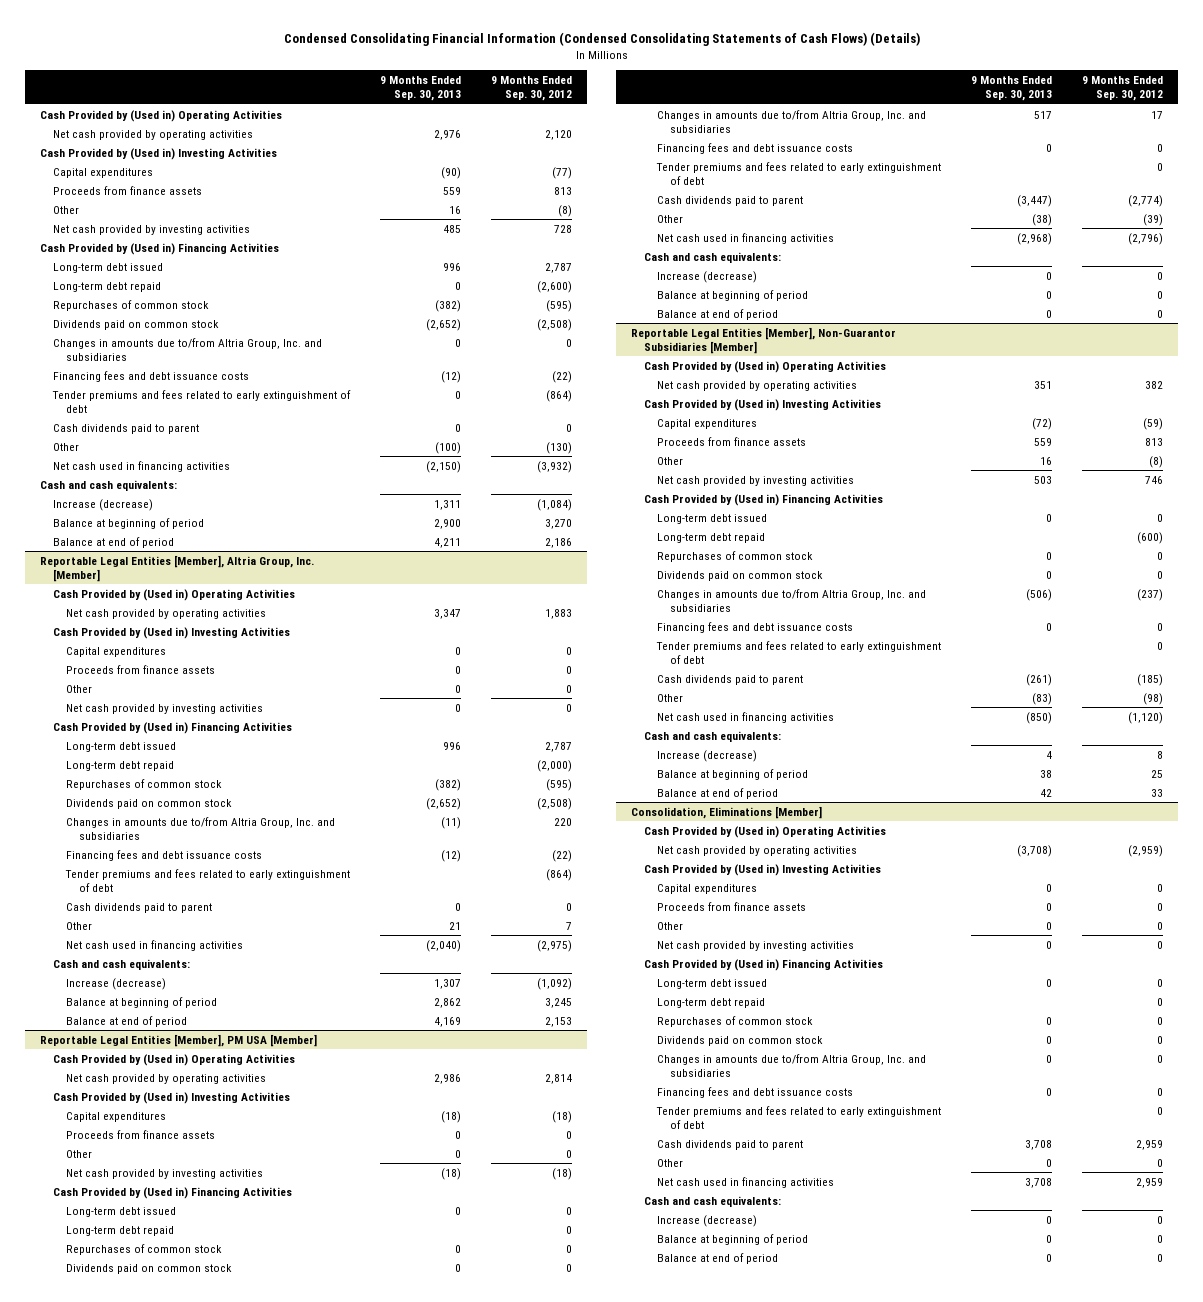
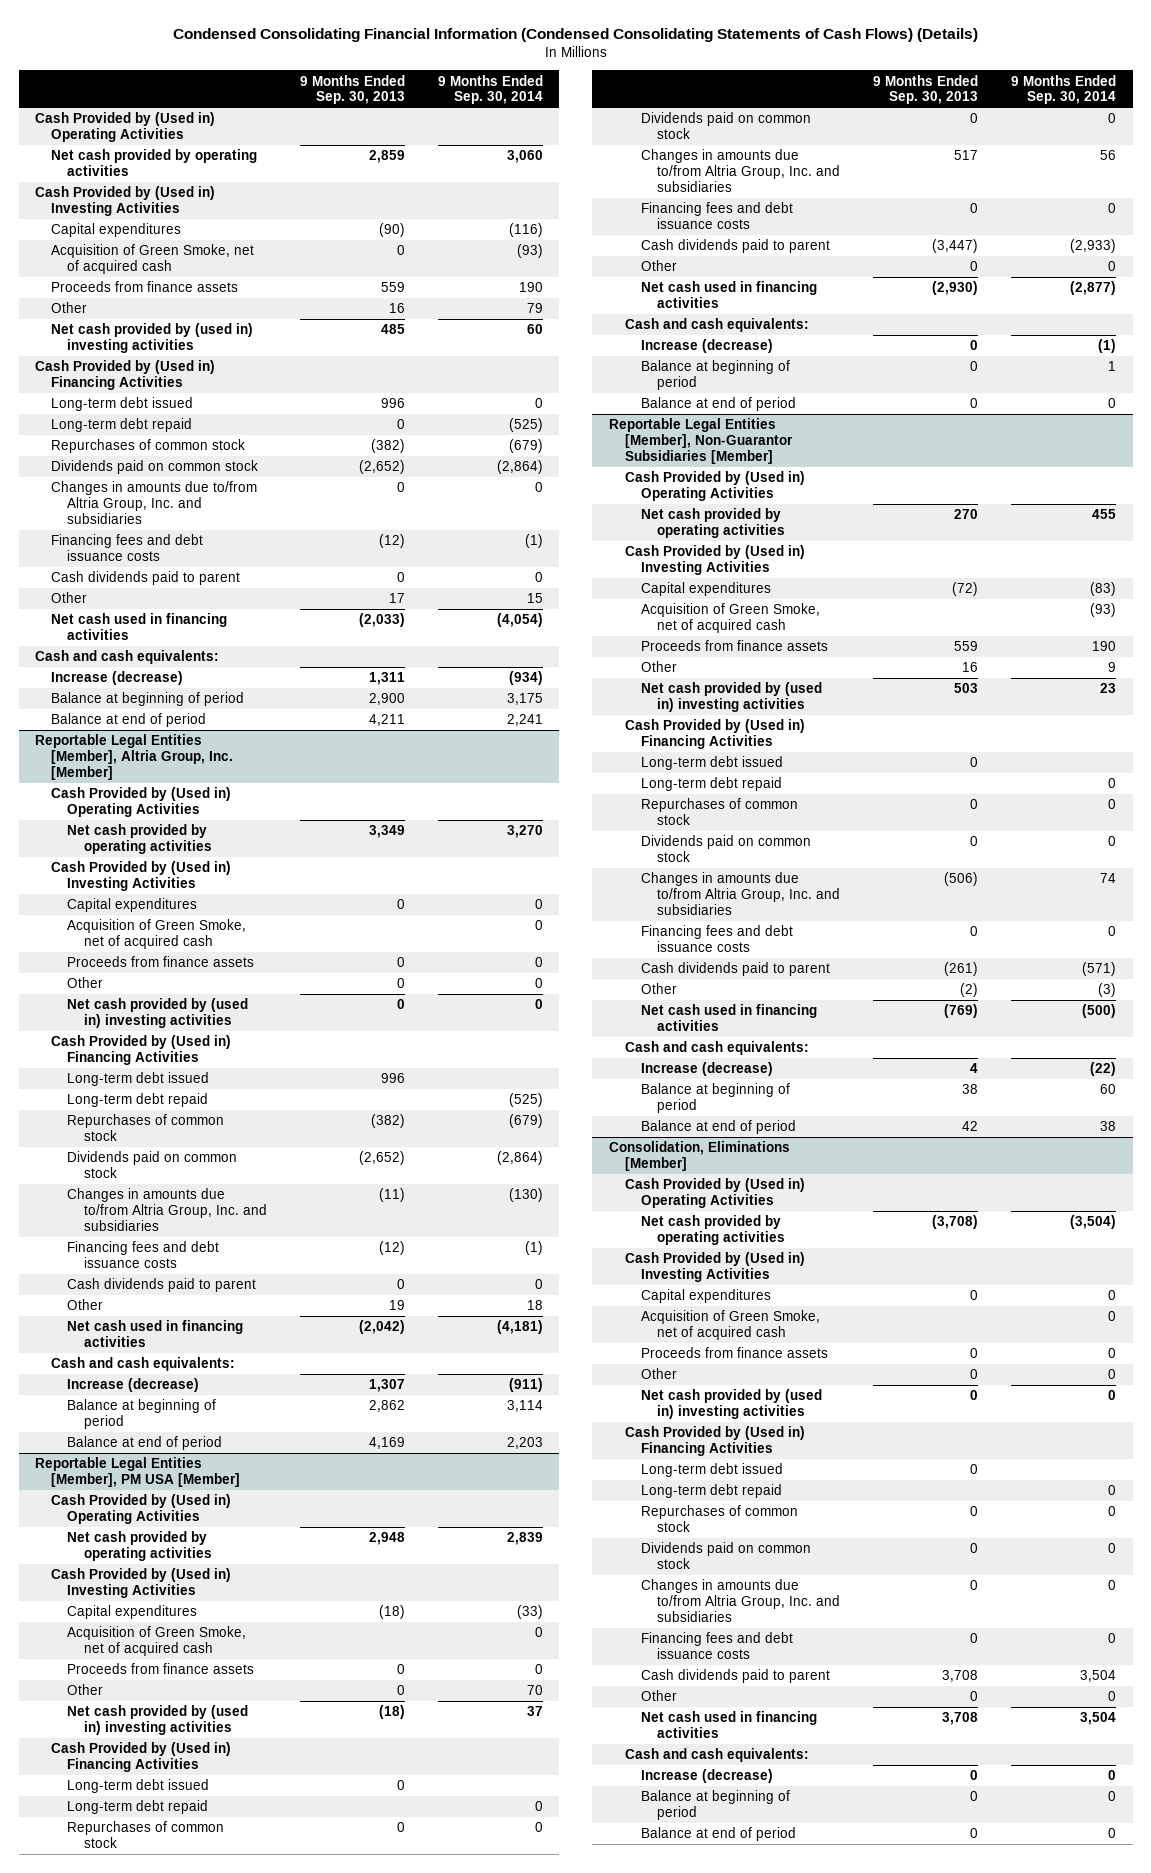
- | 9 Months Ended Sep. 30, 2013 | 9 Months Ended Sep. 30, 2012
+ | 9 Months Ended Sep. 30, 2013 | 9 Months Ended Sep. 30, 2014
- Net cash provided by operating activities | 2,976 | 2,120
+ Net cash provided by operating activities | 2,859 | 3,060
+ Acquisition of Green Smoke, net of acquired cash | 0 | (93)
- Net cash provided by investing activities | 485 | 728
+ Net cash provided by (used in) investing activities | 485 | 60
- Tender premiums and fees related to early extinguishment of debt | 0 | (864)
- Other | (100) | (130)
- Net cash used in financing activities | (2,150) | (3,932)
+ Other | 17 | 15
+ Net cash used in financing activities | (2,033) | (4,054)
@ Reportable Legal Entities [Member], Altria Group, Inc. [Member]
- Net cash provided by operating activities | 3,347 | 1,883
+ Net cash provided by operating activities | 3,349 | 3,270
+ Acquisition of Green Smoke, net of acquired cash | | 0
- Net cash provided by investing activities | 0 | 0
+ Net cash provided by (used in) investing activities | 0 | 0
- Tender premiums and fees related to early extinguishment of debt | | (864)
- Other | 21 | 7
- Net cash used in financing activities | (2,040) | (2,975)
+ Other | 19 | 18
+ Net cash used in financing activities | (2,042) | (4,181)
@ Reportable Legal Entities [Member], PM USA [Member]
- Net cash provided by operating activities | 2,986 | 2,814
+ Net cash provided by operating activities | 2,948 | 2,839
+ Acquisition of Green Smoke, net of acquired cash | | 0
- Net cash provided by investing activities | (18) | (18)
+ Net cash provided by (used in) investing activities | (18) | 37
- Tender premiums and fees related to early extinguishment of debt | | 0
- Other | (38) | (39)
- Net cash used in financing activities | (2,968) | (2,796)
+ Other | 0 | 0
+ Net cash used in financing activities | (2,930) | (2,877)
@ Reportable Legal Entities [Member], Non-Guarantor Subsidiaries [Member]
- Net cash provided by operating activities | 351 | 382
+ Net cash provided by operating activities | 270 | 455
+ Acquisition of Green Smoke, net of acquired cash | | (93)
- Net cash provided by investing activities | 503 | 746
+ Net cash provided by (used in) investing activities | 503 | 23
- Tender premiums and fees related to early extinguishment of debt | | 0
- Other | (83) | (98)
- Net cash used in financing activities | (850) | (1,120)
+ Other | (2) | (3)
+ Net cash used in financing activities | (769) | (500)
@ Consolidation, Eliminations [Member]
+ Acquisition of Green Smoke, net of acquired cash | | 0
- Net cash provided by investing activities | 0 | 0
+ Net cash provided by (used in) investing activities | 0 | 0
- Tender premiums and fees related to early extinguishment of debt | | 0

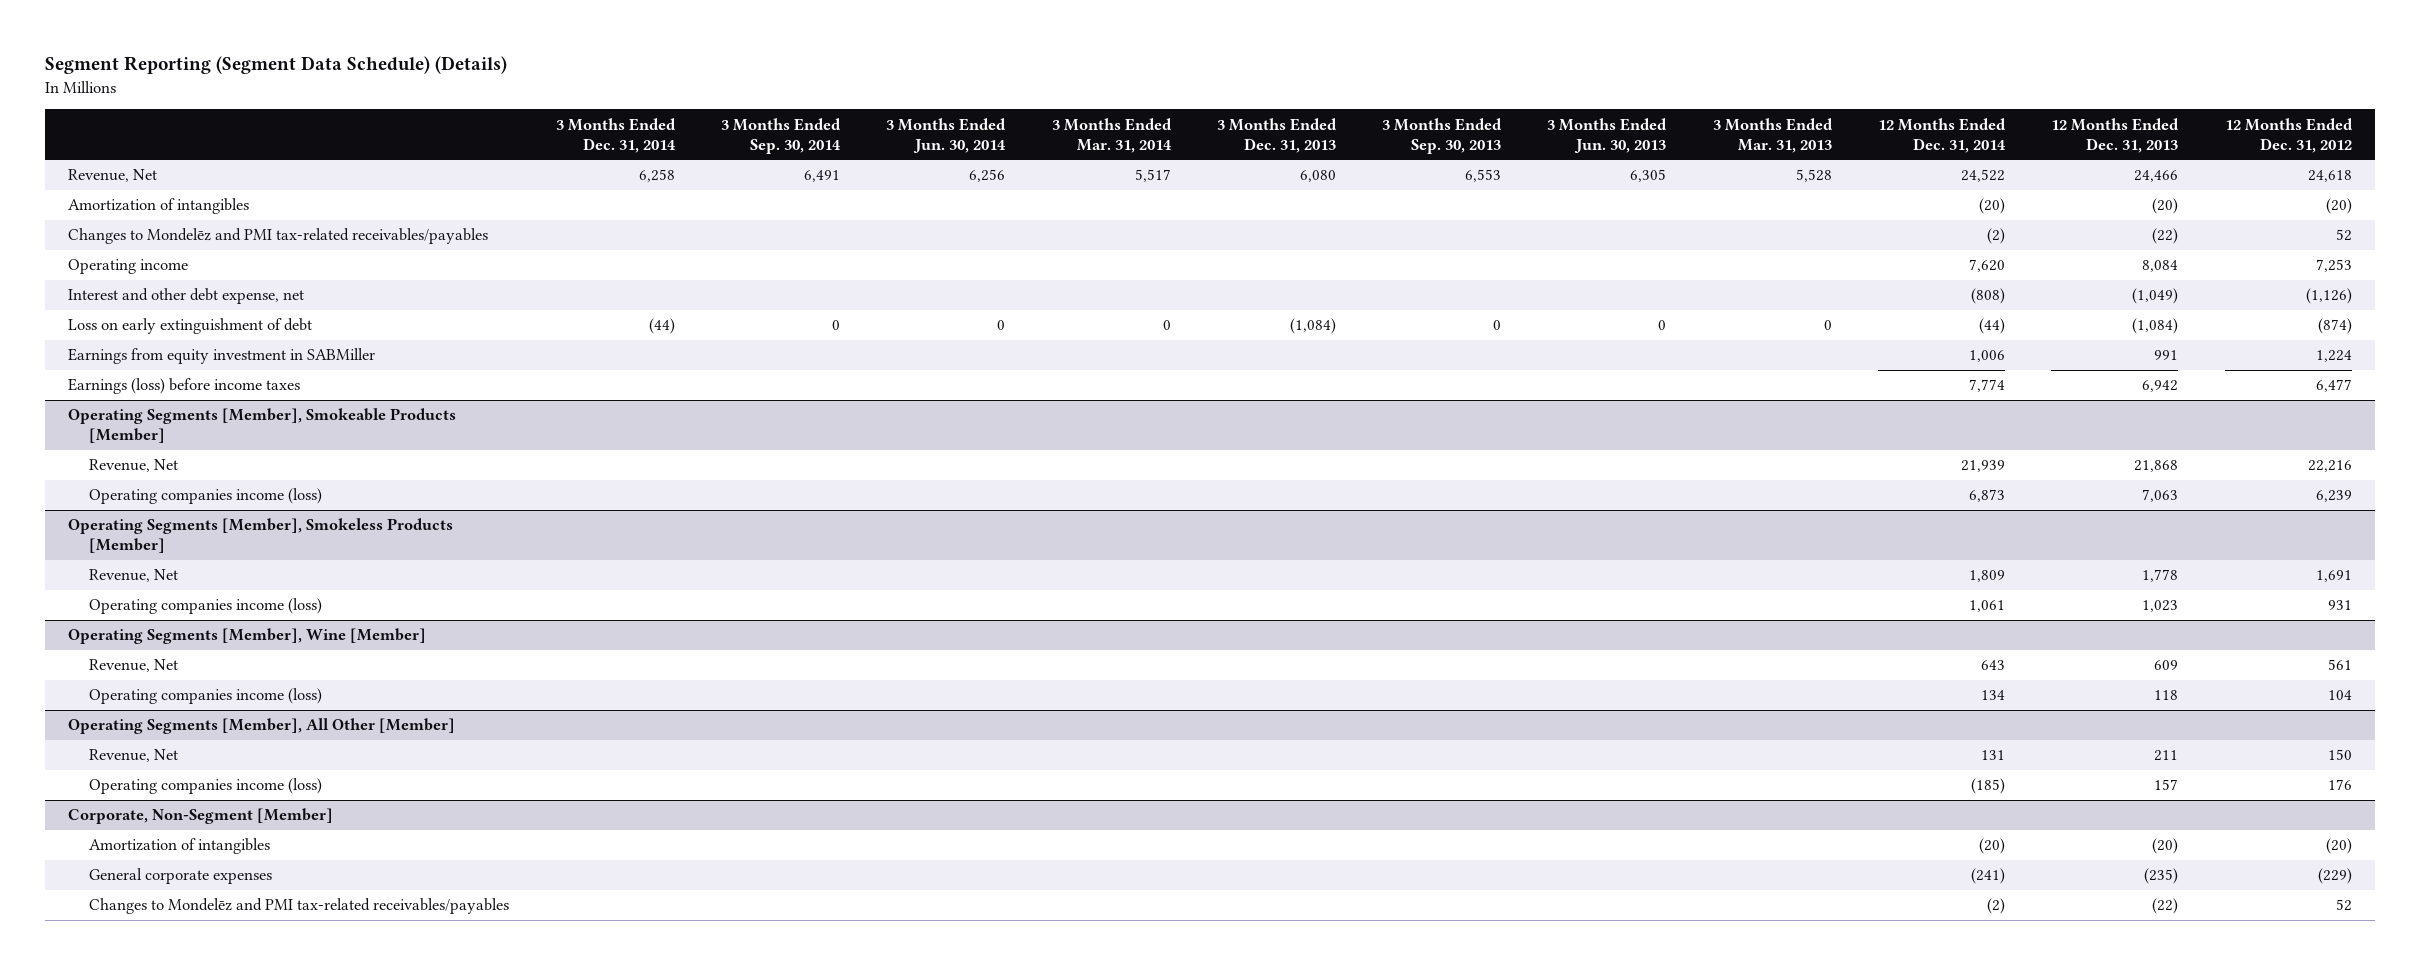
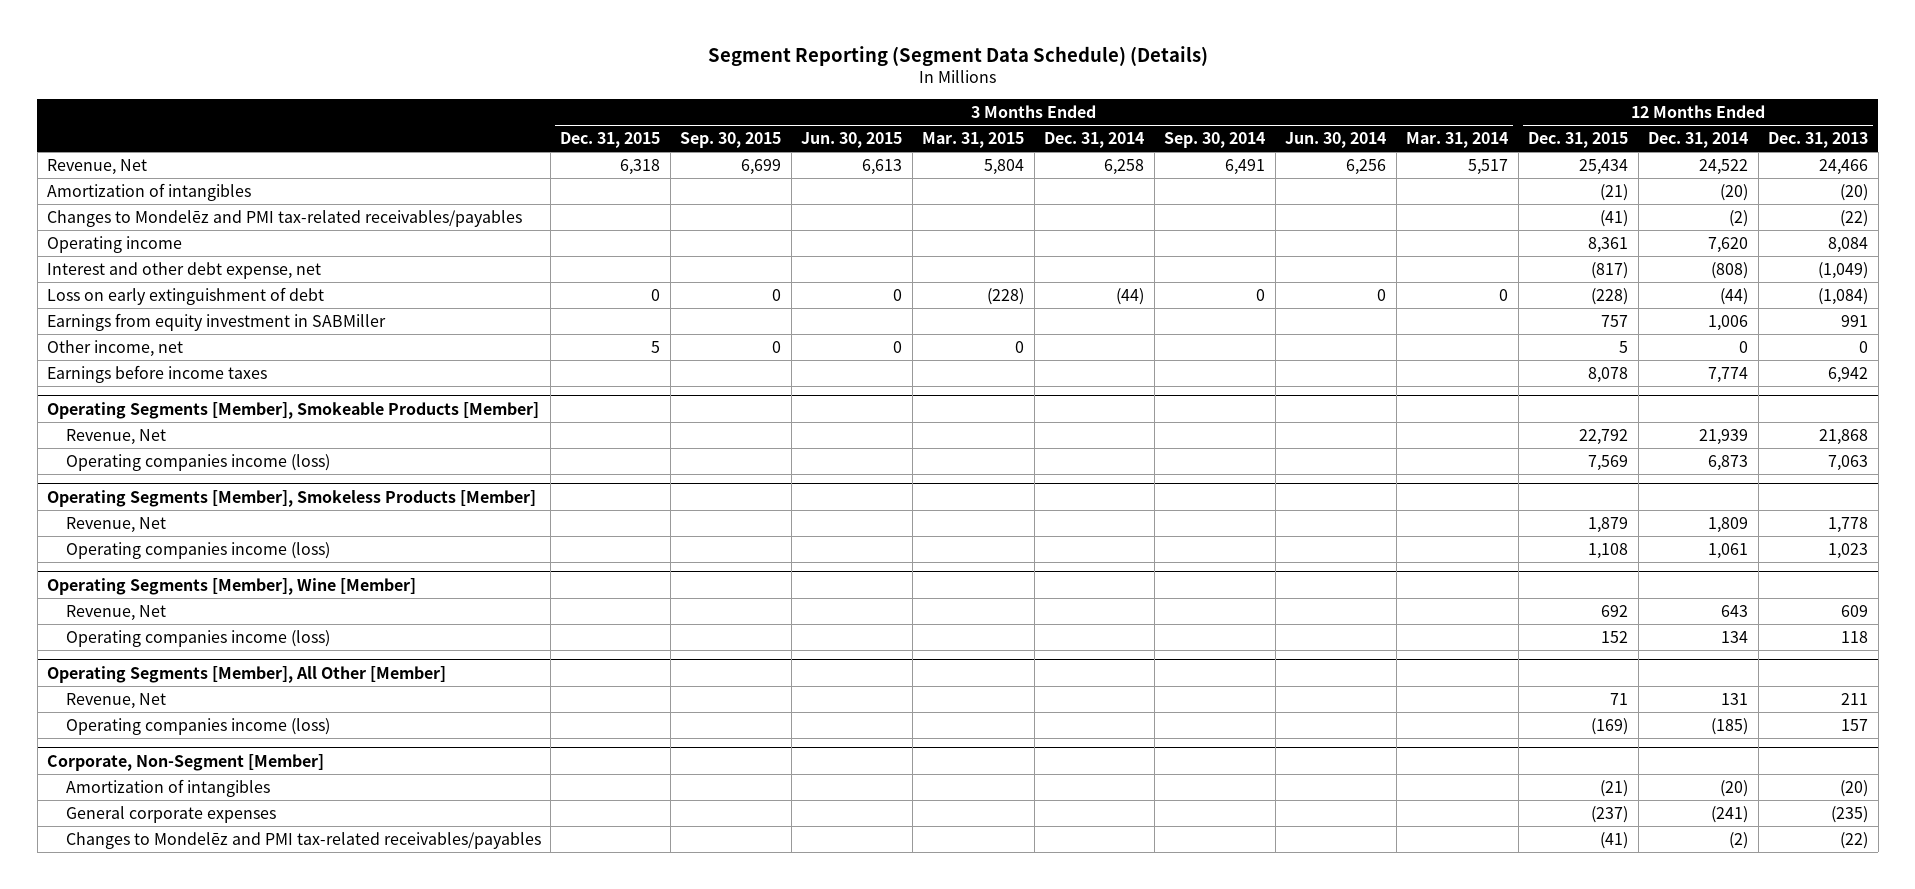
- | 3 Months Ended Dec. 31, 2014 | 3 Months Ended Sep. 30, 2014 | 3 Months Ended Jun. 30, 2014 | 3 Months Ended Mar. 31, 2014 | 3 Months Ended Dec. 31, 2013 | 3 Months Ended Sep. 30, 2013 | 3 Months Ended Jun. 30, 2013 | 3 Months Ended Mar. 31, 2013 | 12 Months Ended Dec. 31, 2014 | 12 Months Ended Dec. 31, 2013 | 12 Months Ended Dec. 31, 2012
+ | 3 Months Ended Dec. 31, 2015 | 3 Months Ended Sep. 30, 2015 | 3 Months Ended Jun. 30, 2015 | 3 Months Ended Mar. 31, 2015 | 3 Months Ended Dec. 31, 2014 | 3 Months Ended Sep. 30, 2014 | 3 Months Ended Jun. 30, 2014 | 3 Months Ended Mar. 31, 2014 | 12 Months Ended Dec. 31, 2015 | 12 Months Ended Dec. 31, 2014 | 12 Months Ended Dec. 31, 2013
- Earnings (loss) before income taxes | | | | | | | | | 7,774 | 6,942 | 6,477
+ Other income, net | 5 | 0 | 0 | 0 | | | | | 5 | 0 | 0
+ Earnings before income taxes | | | | | | | | | 8,078 | 7,774 | 6,942

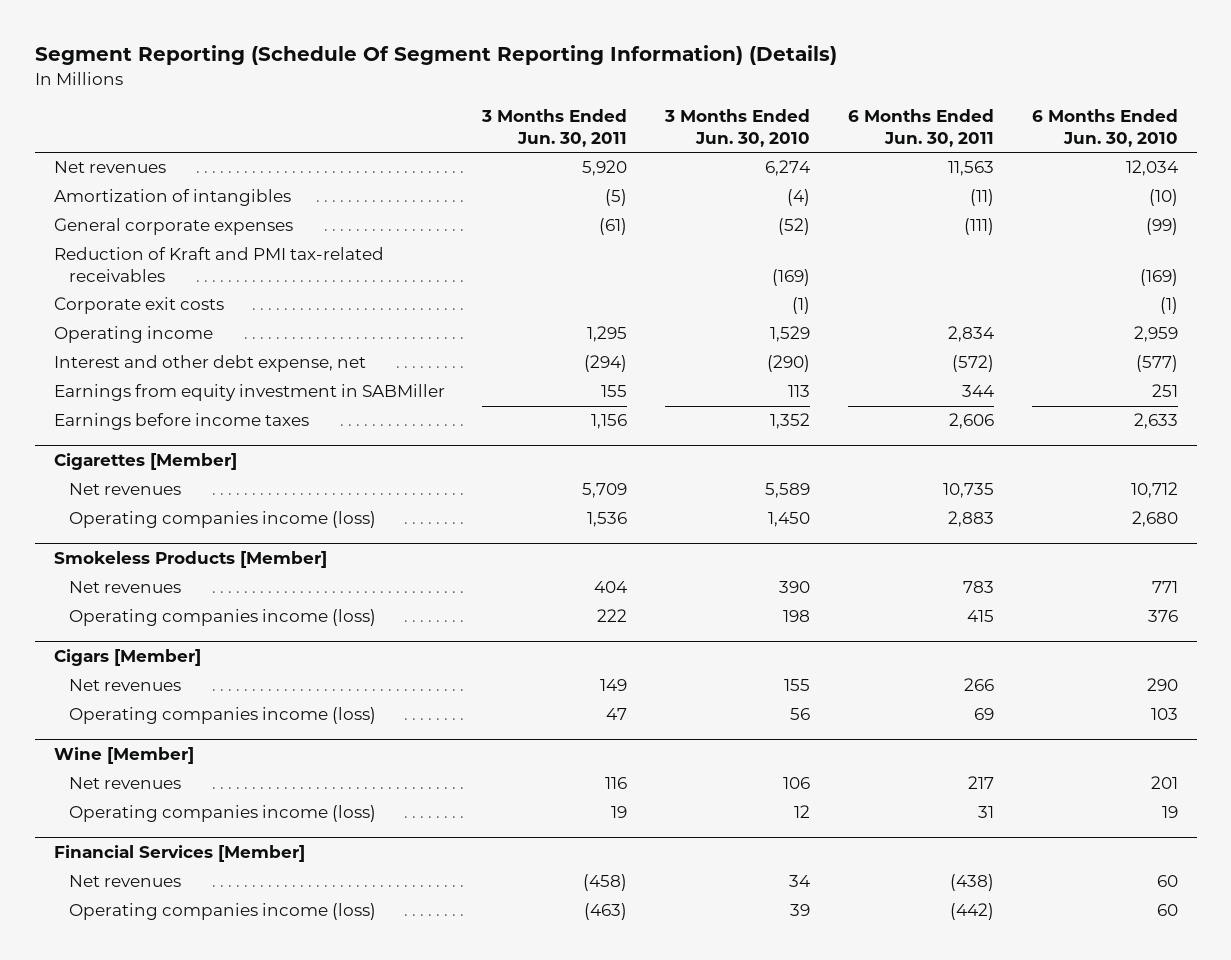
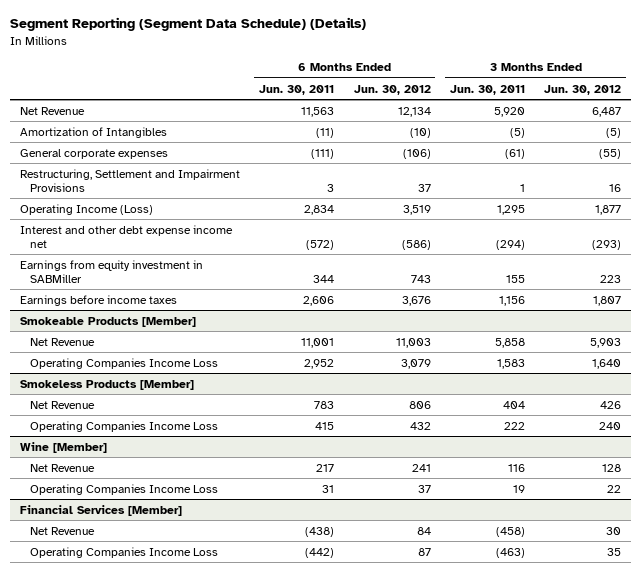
- Segment Reporting (Schedule Of Segment Reporting Information) (Details)
+ Segment Reporting (Segment Data Schedule) (Details)
- | 3 Months Ended Jun. 30, 2011 | 3 Months Ended Jun. 30, 2010 | 6 Months Ended Jun. 30, 2011 | 6 Months Ended Jun. 30, 2010
+ | 6 Months Ended Jun. 30, 2011 | 6 Months Ended Jun. 30, 2012 | 3 Months Ended Jun. 30, 2011 | 3 Months Ended Jun. 30, 2012
- Net revenues | 5,920 | 6,274 | 11,563 | 12,034
- Amortization of intangibles | (5) | (4) | (11) | (10)
+ Net Revenue | 11,563 | 12,134 | 5,920 | 6,487
+ Amortization of Intangibles | (11) | (10) | (5) | (5)
- Reduction of Kraft and PMI tax-related receivables | | (169) | | (169)
- Corporate exit costs | | (1) | | (1)
- Operating income | 1,295 | 1,529 | 2,834 | 2,959
- Interest and other debt expense, net | (294) | (290) | (572) | (577)
+ Restructuring, Settlement and Impairment Provisions | 3 | 37 | 1 | 16
+ Operating Income (Loss) | 2,834 | 3,519 | 1,295 | 1,877
+ Interest and other debt expense income net | (572) | (586) | (294) | (293)
- Cigarettes [Member]
- Net revenues | 5,709 | 5,589 | 10,735 | 10,712
- Operating companies income (loss) | 1,536 | 1,450 | 2,883 | 2,680
+ Smokeable Products [Member]
+ Net Revenue | 11,001 | 11,003 | 5,858 | 5,903
+ Operating Companies Income Loss | 2,952 | 3,079 | 1,583 | 1,640
@ Smokeless Products [Member]
- Net revenues | 404 | 390 | 783 | 771
- Operating companies income (loss) | 222 | 198 | 415 | 376
- Cigars [Member]
- Net revenues | 149 | 155 | 266 | 290
- Operating companies income (loss) | 47 | 56 | 69 | 103
@ Smokeless Products [Member]
+ Net Revenue | 783 | 806 | 404 | 426
+ Operating Companies Income Loss | 415 | 432 | 222 | 240
@ Wine [Member]
- Net revenues | 116 | 106 | 217 | 201
- Operating companies income (loss) | 19 | 12 | 31 | 19
+ Net Revenue | 217 | 241 | 116 | 128
+ Operating Companies Income Loss | 31 | 37 | 19 | 22
@ Financial Services [Member]
- Net revenues | (458) | 34 | (438) | 60
- Operating companies income (loss) | (463) | 39 | (442) | 60
+ Net Revenue | (438) | 84 | (458) | 30
+ Operating Companies Income Loss | (442) | 87 | (463) | 35

